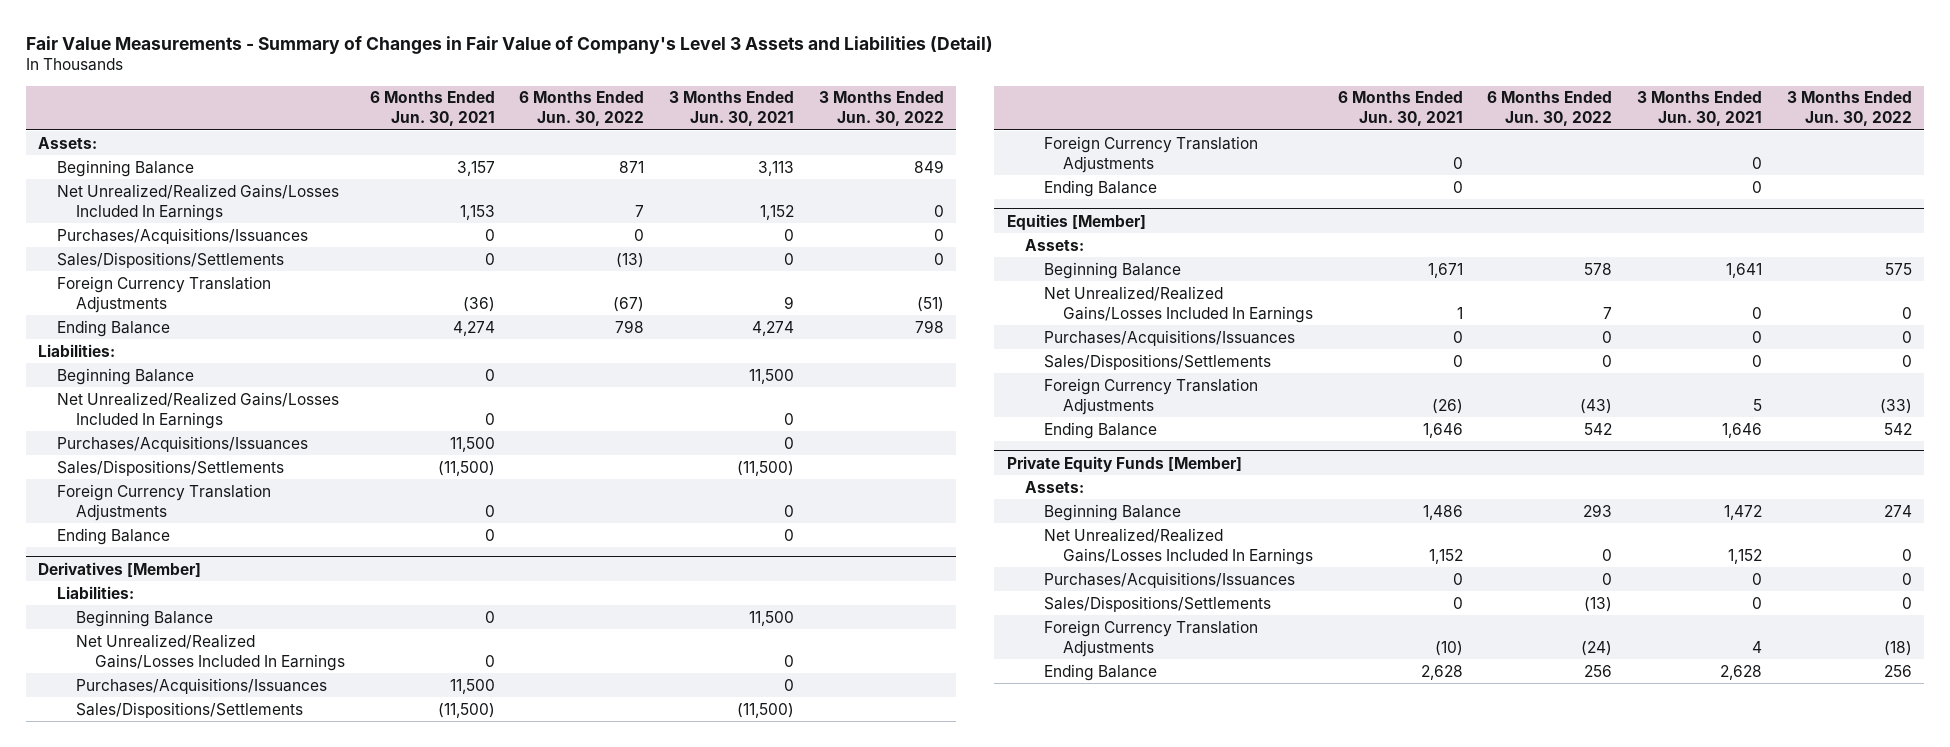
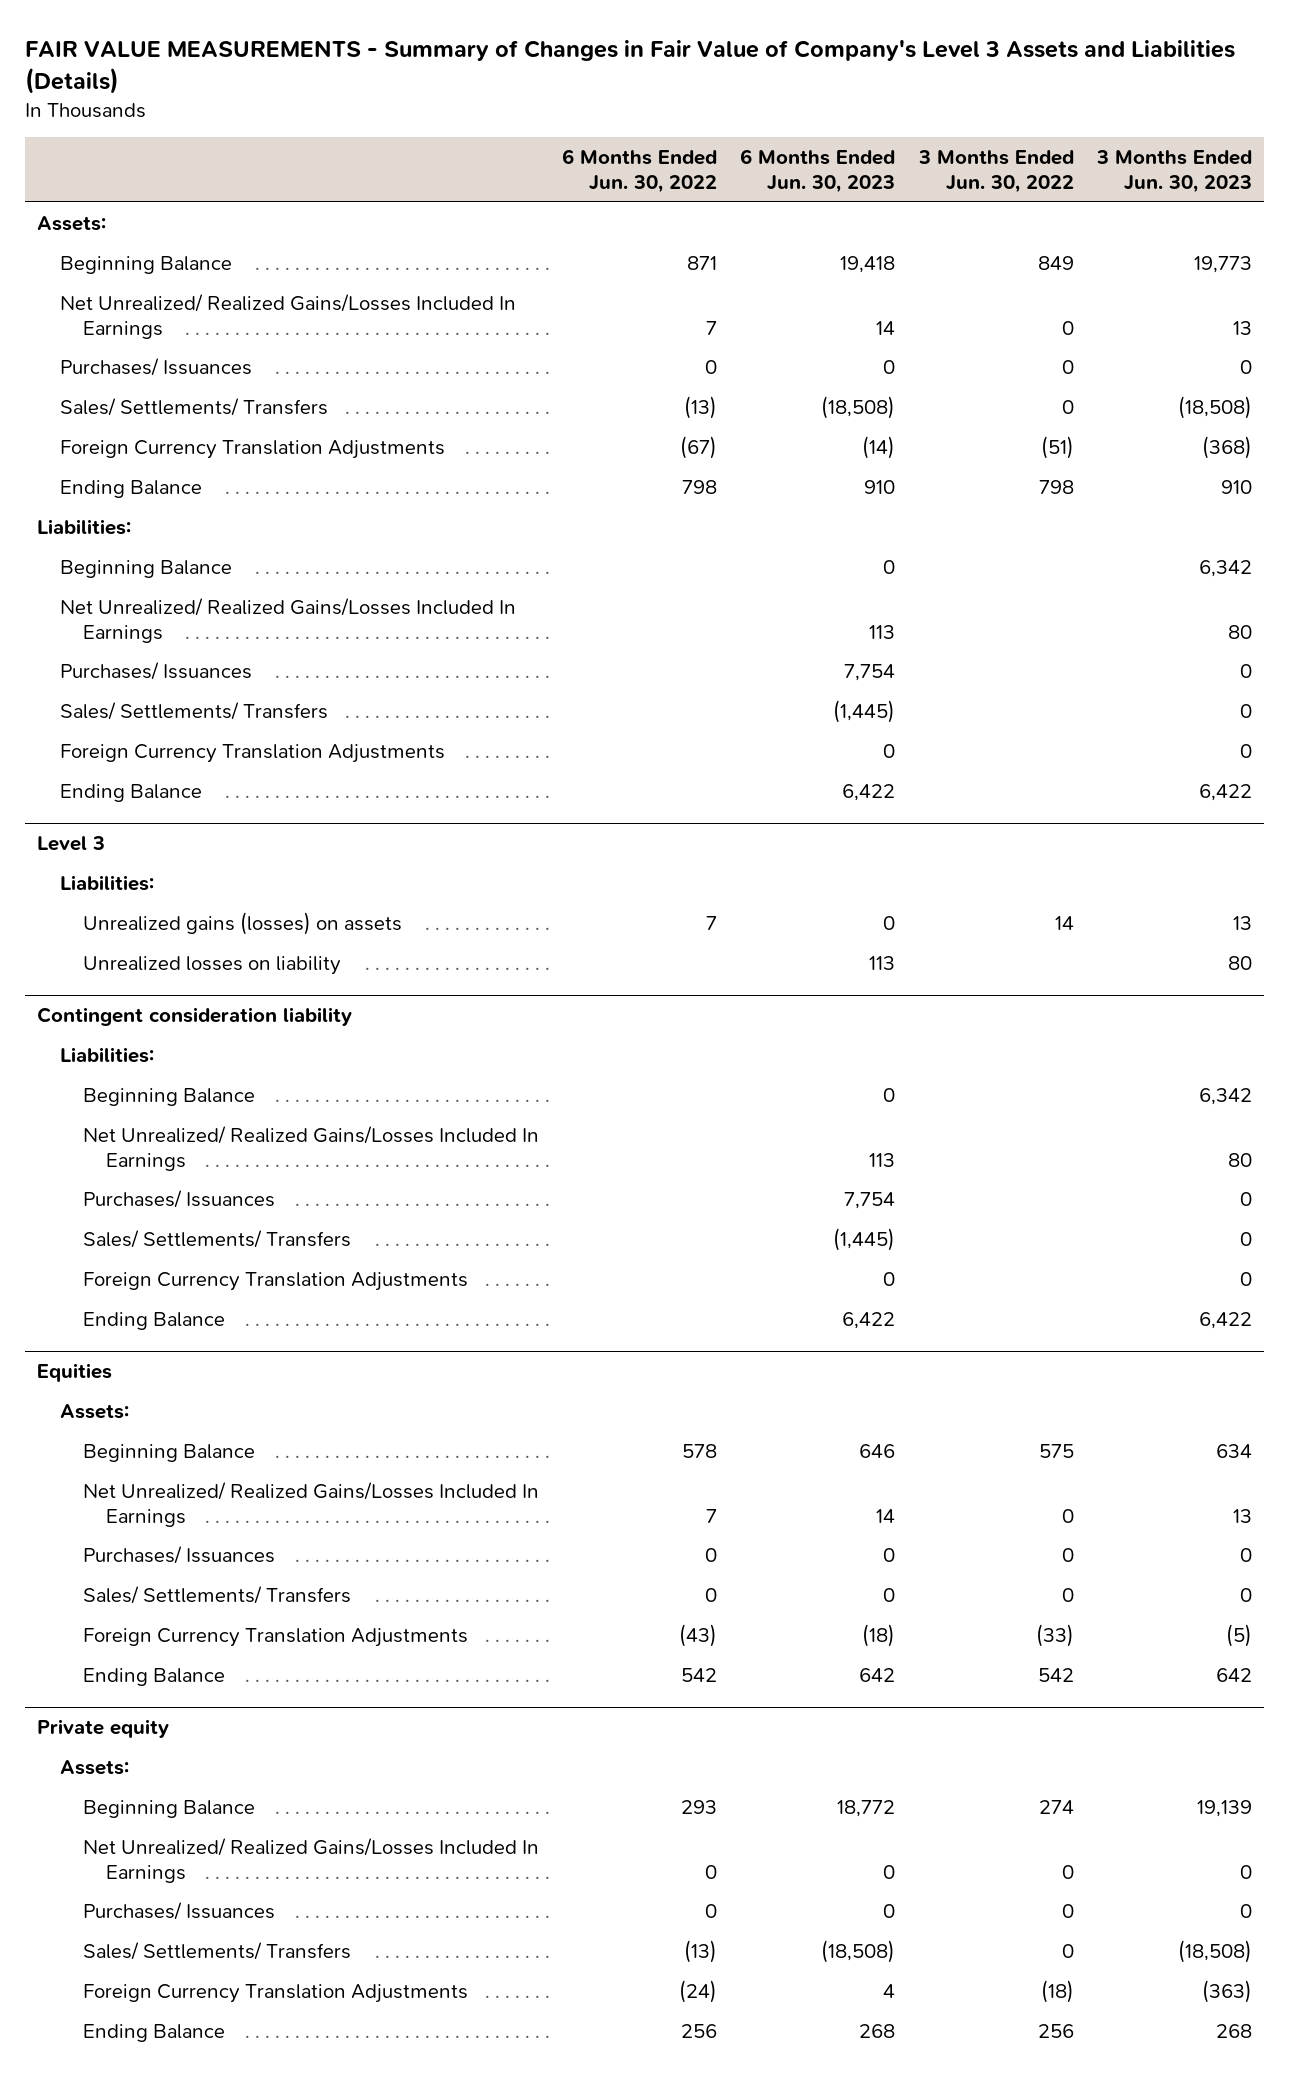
- Fair Value Measurements - Summary of Changes in Fair Value of Company's Level 3 Assets and Liabilities (Detail)
+ FAIR VALUE MEASUREMENTS - Summary of Changes in Fair Value of Company's Level 3 Assets and Liabilities (Details)
- | 6 Months Ended Jun. 30, 2021 | 6 Months Ended Jun. 30, 2022 | 3 Months Ended Jun. 30, 2021 | 3 Months Ended Jun. 30, 2022
+ | 6 Months Ended Jun. 30, 2022 | 6 Months Ended Jun. 30, 2023 | 3 Months Ended Jun. 30, 2022 | 3 Months Ended Jun. 30, 2023
- Net Unrealized/Realized Gains/Losses Included In Earnings | 1,153 | 7 | 1,152 | 0
- Purchases/Acquisitions/Issuances | 0 | 0 | 0 | 0
- Sales/Dispositions/Settlements | 0 | (13) | 0 | 0
+ Net Unrealized/ Realized Gains/Losses Included In Earnings | 7 | 14 | 0 | 13
+ Purchases/ Issuances | 0 | 0 | 0 | 0
+ Sales/ Settlements/ Transfers | (13) | (18,508) | 0 | (18,508)
- Net Unrealized/Realized Gains/Losses Included In Earnings | 0 | | 0 |
- Purchases/Acquisitions/Issuances | 11,500 | | 0 |
- Sales/Dispositions/Settlements | (11,500) | | (11,500) |
+ Net Unrealized/ Realized Gains/Losses Included In Earnings | | 113 | | 80
+ Purchases/ Issuances | | 7,754 | | 0
+ Sales/ Settlements/ Transfers | | (1,445) | | 0
- Derivatives [Member]
- Liabilities:
- Beginning Balance | 0 | | 11,500 |
- Net Unrealized/Realized Gains/Losses Included In Earnings | 0 | | 0 |
- Purchases/Acquisitions/Issuances | 11,500 | | 0 |
- Sales/Dispositions/Settlements | (11,500) | | (11,500) |
- Foreign Currency Translation Adjustments | 0 | | 0 |
- Ending Balance | 0 | | 0 |
- Equities [Member]
+ Level 3
+ Liabilities:
+ Unrealized gains (losses) on assets | 7 | 0 | 14 | 13
+ Unrealized losses on liability | | 113 | | 80
+ Contingent consideration liability
+ Liabilities:
+ Beginning Balance | | 0 | | 6,342
+ Net Unrealized/ Realized Gains/Losses Included In Earnings | | 113 | | 80
+ Purchases/ Issuances | | 7,754 | | 0
+ Sales/ Settlements/ Transfers | | (1,445) | | 0
+ Foreign Currency Translation Adjustments | | 0 | | 0
+ Ending Balance | | 6,422 | | 6,422
+ Equities
- Net Unrealized/Realized Gains/Losses Included In Earnings | 1 | 7 | 0 | 0
- Purchases/Acquisitions/Issuances | 0 | 0 | 0 | 0
- Sales/Dispositions/Settlements | 0 | 0 | 0 | 0
+ Net Unrealized/ Realized Gains/Losses Included In Earnings | 7 | 14 | 0 | 13
+ Purchases/ Issuances | 0 | 0 | 0 | 0
+ Sales/ Settlements/ Transfers | 0 | 0 | 0 | 0
- Private Equity Funds [Member]
+ Private equity
- Net Unrealized/Realized Gains/Losses Included In Earnings | 1,152 | 0 | 1,152 | 0
- Purchases/Acquisitions/Issuances | 0 | 0 | 0 | 0
- Sales/Dispositions/Settlements | 0 | (13) | 0 | 0
+ Net Unrealized/ Realized Gains/Losses Included In Earnings | 0 | 0 | 0 | 0
+ Purchases/ Issuances | 0 | 0 | 0 | 0
+ Sales/ Settlements/ Transfers | (13) | (18,508) | 0 | (18,508)

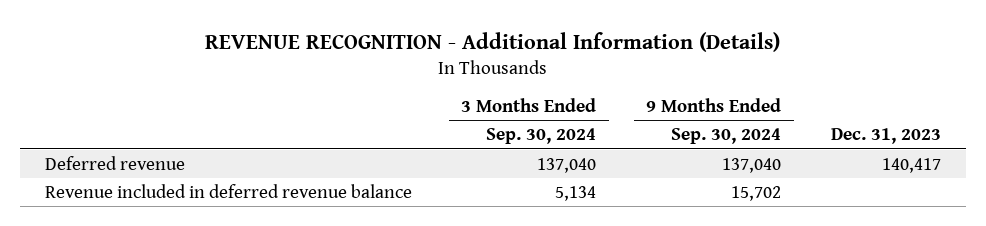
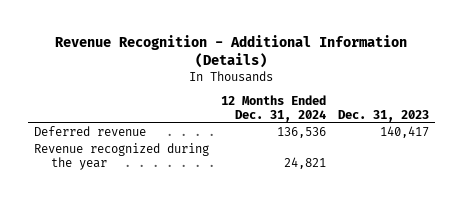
- REVENUE RECOGNITION - Additional Information (Details)
+ Revenue Recognition - Additional Information (Details)
- | 3 Months Ended Sep. 30, 2024 | 9 Months Ended Sep. 30, 2024 | Dec. 31, 2023
+ | 12 Months Ended Dec. 31, 2024 | Dec. 31, 2023
- Revenue included in deferred revenue balance | 5,134 | 15,702 |
+ Revenue recognized during the year | 24,821 |

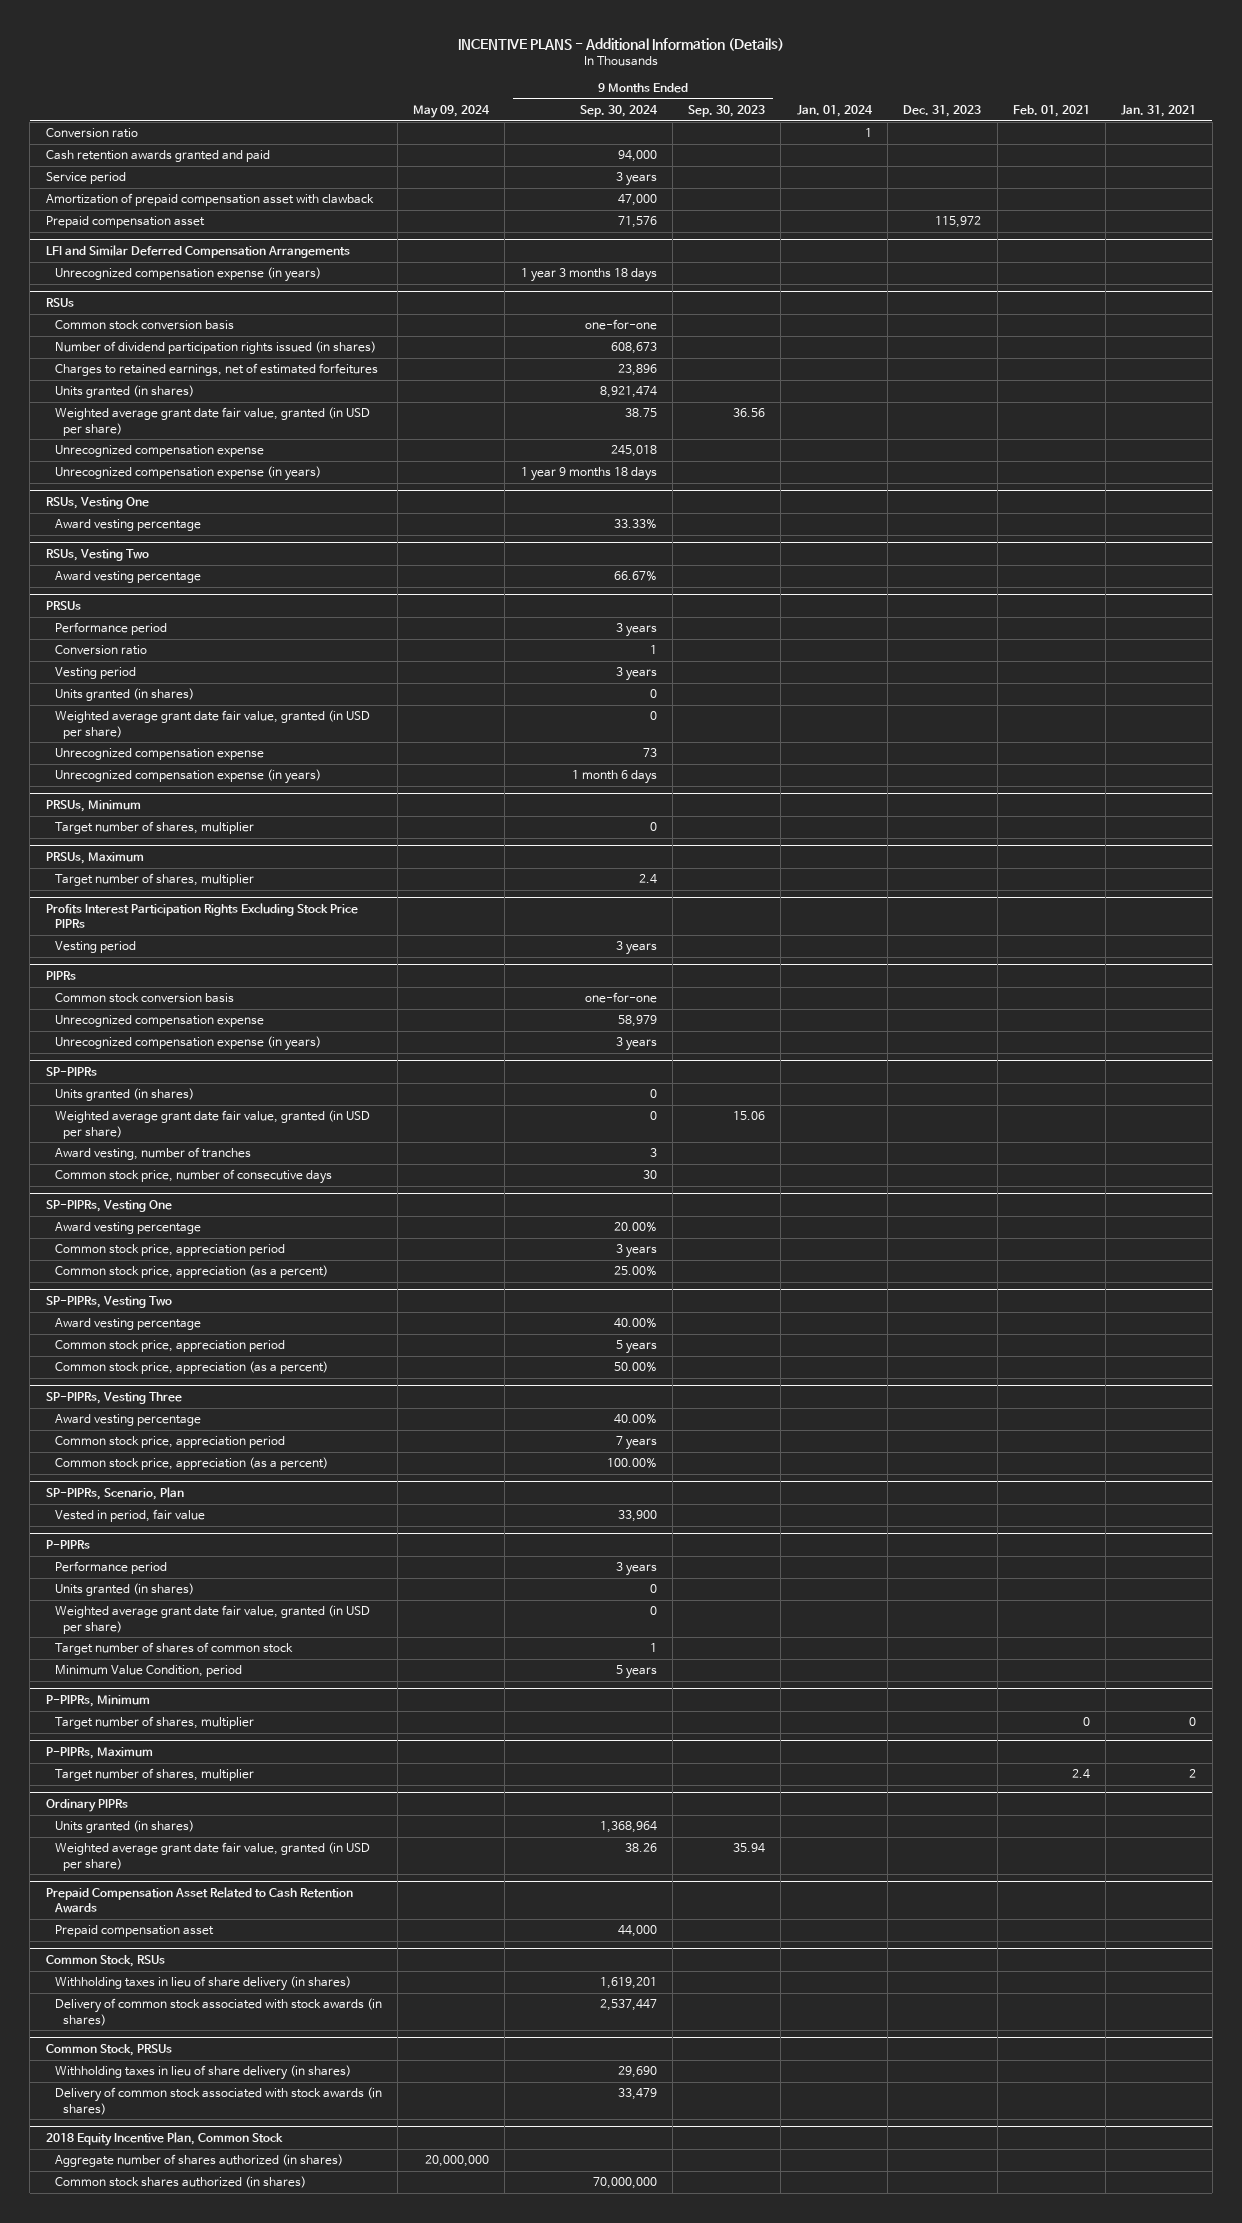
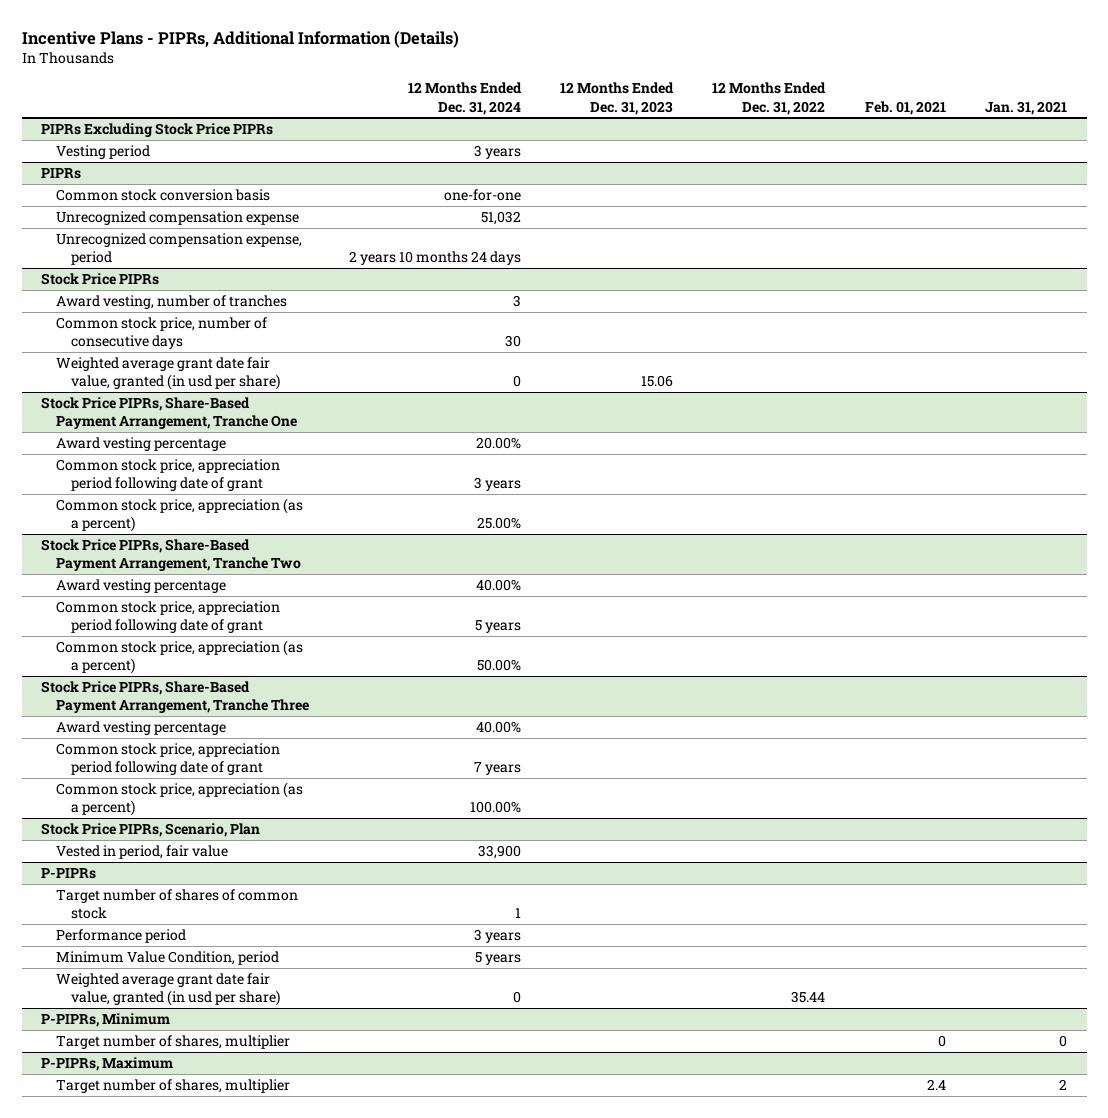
- INCENTIVE PLANS - Additional Information (Details)
+ Incentive Plans - PIPRs, Additional Information (Details)
- | May 09, 2024 | 9 Months Ended Sep. 30, 2024 | 9 Months Ended Sep. 30, 2023 | Jan. 01, 2024 | Dec. 31, 2023 | Feb. 01, 2021 | Jan. 31, 2021
+ | 12 Months Ended Dec. 31, 2024 | 12 Months Ended Dec. 31, 2023 | 12 Months Ended Dec. 31, 2022 | Feb. 01, 2021 | Jan. 31, 2021
- Conversion ratio | | | | 1 | | |
- Cash retention awards granted and paid | | 94,000 | | | | |
- Service period | | 3 years | | | | |
- Amortization of prepaid compensation asset with clawback | | 47,000 | | | | |
- Prepaid compensation asset | | 71,576 | | | 115,972 | |
- LFI and Similar Deferred Compensation Arrangements
- Unrecognized compensation expense (in years) | | 1 year 3 months 18 days | | | | |
- RSUs
- Common stock conversion basis | | one-for-one | | | | |
- Number of dividend participation rights issued (in shares) | | 608,673 | | | | |
- Charges to retained earnings, net of estimated forfeitures | | 23,896 | | | | |
- Units granted (in shares) | | 8,921,474 | | | | |
- Weighted average grant date fair value, granted (in USD per share) | | 38.75 | 36.56 | | | |
- Unrecognized compensation expense | | 245,018 | | | | |
- Unrecognized compensation expense (in years) | | 1 year 9 months 18 days | | | | |
- RSUs, Vesting One
- Award vesting percentage | | 33.33% | | | | |
- RSUs, Vesting Two
- Award vesting percentage | | 66.67% | | | | |
- PRSUs
- Performance period | | 3 years | | | | |
- Conversion ratio | | 1 | | | | |
- Vesting period | | 3 years | | | | |
- Units granted (in shares) | | 0 | | | | |
- Weighted average grant date fair value, granted (in USD per share) | | 0 | | | | |
- Unrecognized compensation expense | | 73 | | | | |
- Unrecognized compensation expense (in years) | | 1 month 6 days | | | | |
- PRSUs, Minimum
- Target number of shares, multiplier | | 0 | | | | |
- PRSUs, Maximum
- Target number of shares, multiplier | | 2.4 | | | | |
- Profits Interest Participation Rights Excluding Stock Price PIPRs
+ PIPRs Excluding Stock Price PIPRs
@ PIPRs
- Unrecognized compensation expense (in years) | | 3 years | | | | |
- SP-PIPRs
- Units granted (in shares) | | 0 | | | | |
- Weighted average grant date fair value, granted (in USD per share) | | 0 | 15.06 | | | |
@ PIPRs
+ Unrecognized compensation expense, period | 2 years 10 months 24 days | | | |
+ Stock Price PIPRs
- SP-PIPRs, Vesting One
- Award vesting percentage | | 20.00% | | | | |
- Common stock price, appreciation period | | 3 years | | | | |
- Common stock price, appreciation (as a percent) | | 25.00% | | | | |
- SP-PIPRs, Vesting Two
- Award vesting percentage | | 40.00% | | | | |
- Common stock price, appreciation period | | 5 years | | | | |
- Common stock price, appreciation (as a percent) | | 50.00% | | | | |
- SP-PIPRs, Vesting Three
- Award vesting percentage | | 40.00% | | | | |
- Common stock price, appreciation period | | 7 years | | | | |
- Common stock price, appreciation (as a percent) | | 100.00% | | | | |
- SP-PIPRs, Scenario, Plan
+ Weighted average grant date fair value, granted (in usd per share) | 0 | 15.06 | | |
+ Stock Price PIPRs, Share-Based Payment Arrangement, Tranche One
+ Award vesting percentage | 20.00% | | | |
+ Common stock price, appreciation period following date of grant | 3 years | | | |
+ Common stock price, appreciation (as a percent) | 25.00% | | | |
+ Stock Price PIPRs, Share-Based Payment Arrangement, Tranche Two
+ Award vesting percentage | 40.00% | | | |
+ Common stock price, appreciation period following date of grant | 5 years | | | |
+ Common stock price, appreciation (as a percent) | 50.00% | | | |
+ Stock Price PIPRs, Share-Based Payment Arrangement, Tranche Three
+ Award vesting percentage | 40.00% | | | |
+ Common stock price, appreciation period following date of grant | 7 years | | | |
+ Common stock price, appreciation (as a percent) | 100.00% | | | |
+ Stock Price PIPRs, Scenario, Plan
@ P-PIPRs
- Units granted (in shares) | | 0 | | | | |
- Weighted average grant date fair value, granted (in USD per share) | | 0 | | | | |
moved down: Performance period | 3 years | | | |
+ Weighted average grant date fair value, granted (in usd per share) | 0 | | 35.44 | |
- Ordinary PIPRs
- Units granted (in shares) | | 1,368,964 | | | | |
- Weighted average grant date fair value, granted (in USD per share) | | 38.26 | 35.94 | | | |
- Prepaid Compensation Asset Related to Cash Retention Awards
- Prepaid compensation asset | | 44,000 | | | | |
- Common Stock, RSUs
- Withholding taxes in lieu of share delivery (in shares) | | 1,619,201 | | | | |
- Delivery of common stock associated with stock awards (in shares) | | 2,537,447 | | | | |
- Common Stock, PRSUs
- Withholding taxes in lieu of share delivery (in shares) | | 29,690 | | | | |
- Delivery of common stock associated with stock awards (in shares) | | 33,479 | | | | |
- 2018 Equity Incentive Plan, Common Stock
- Aggregate number of shares authorized (in shares) | 20,000,000 | | | | | |
- Common stock shares authorized (in shares) | | 70,000,000 | | | | |

